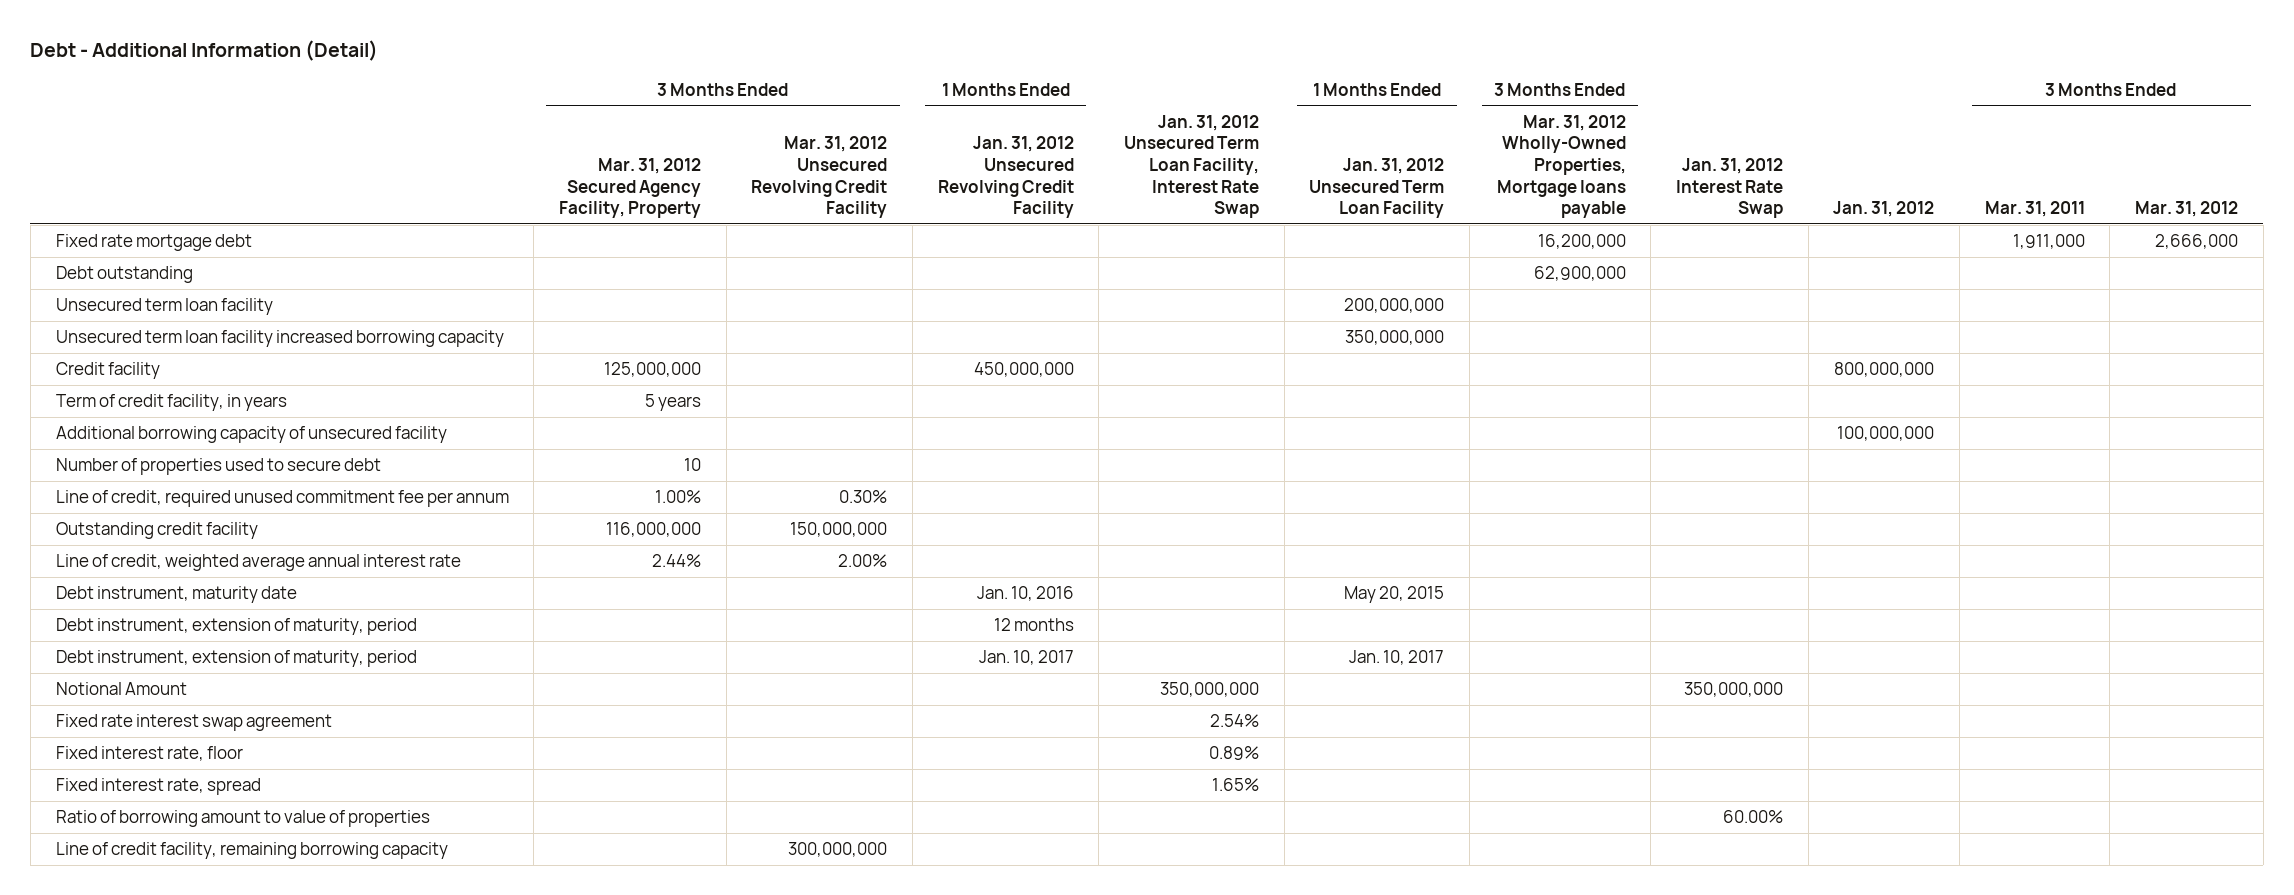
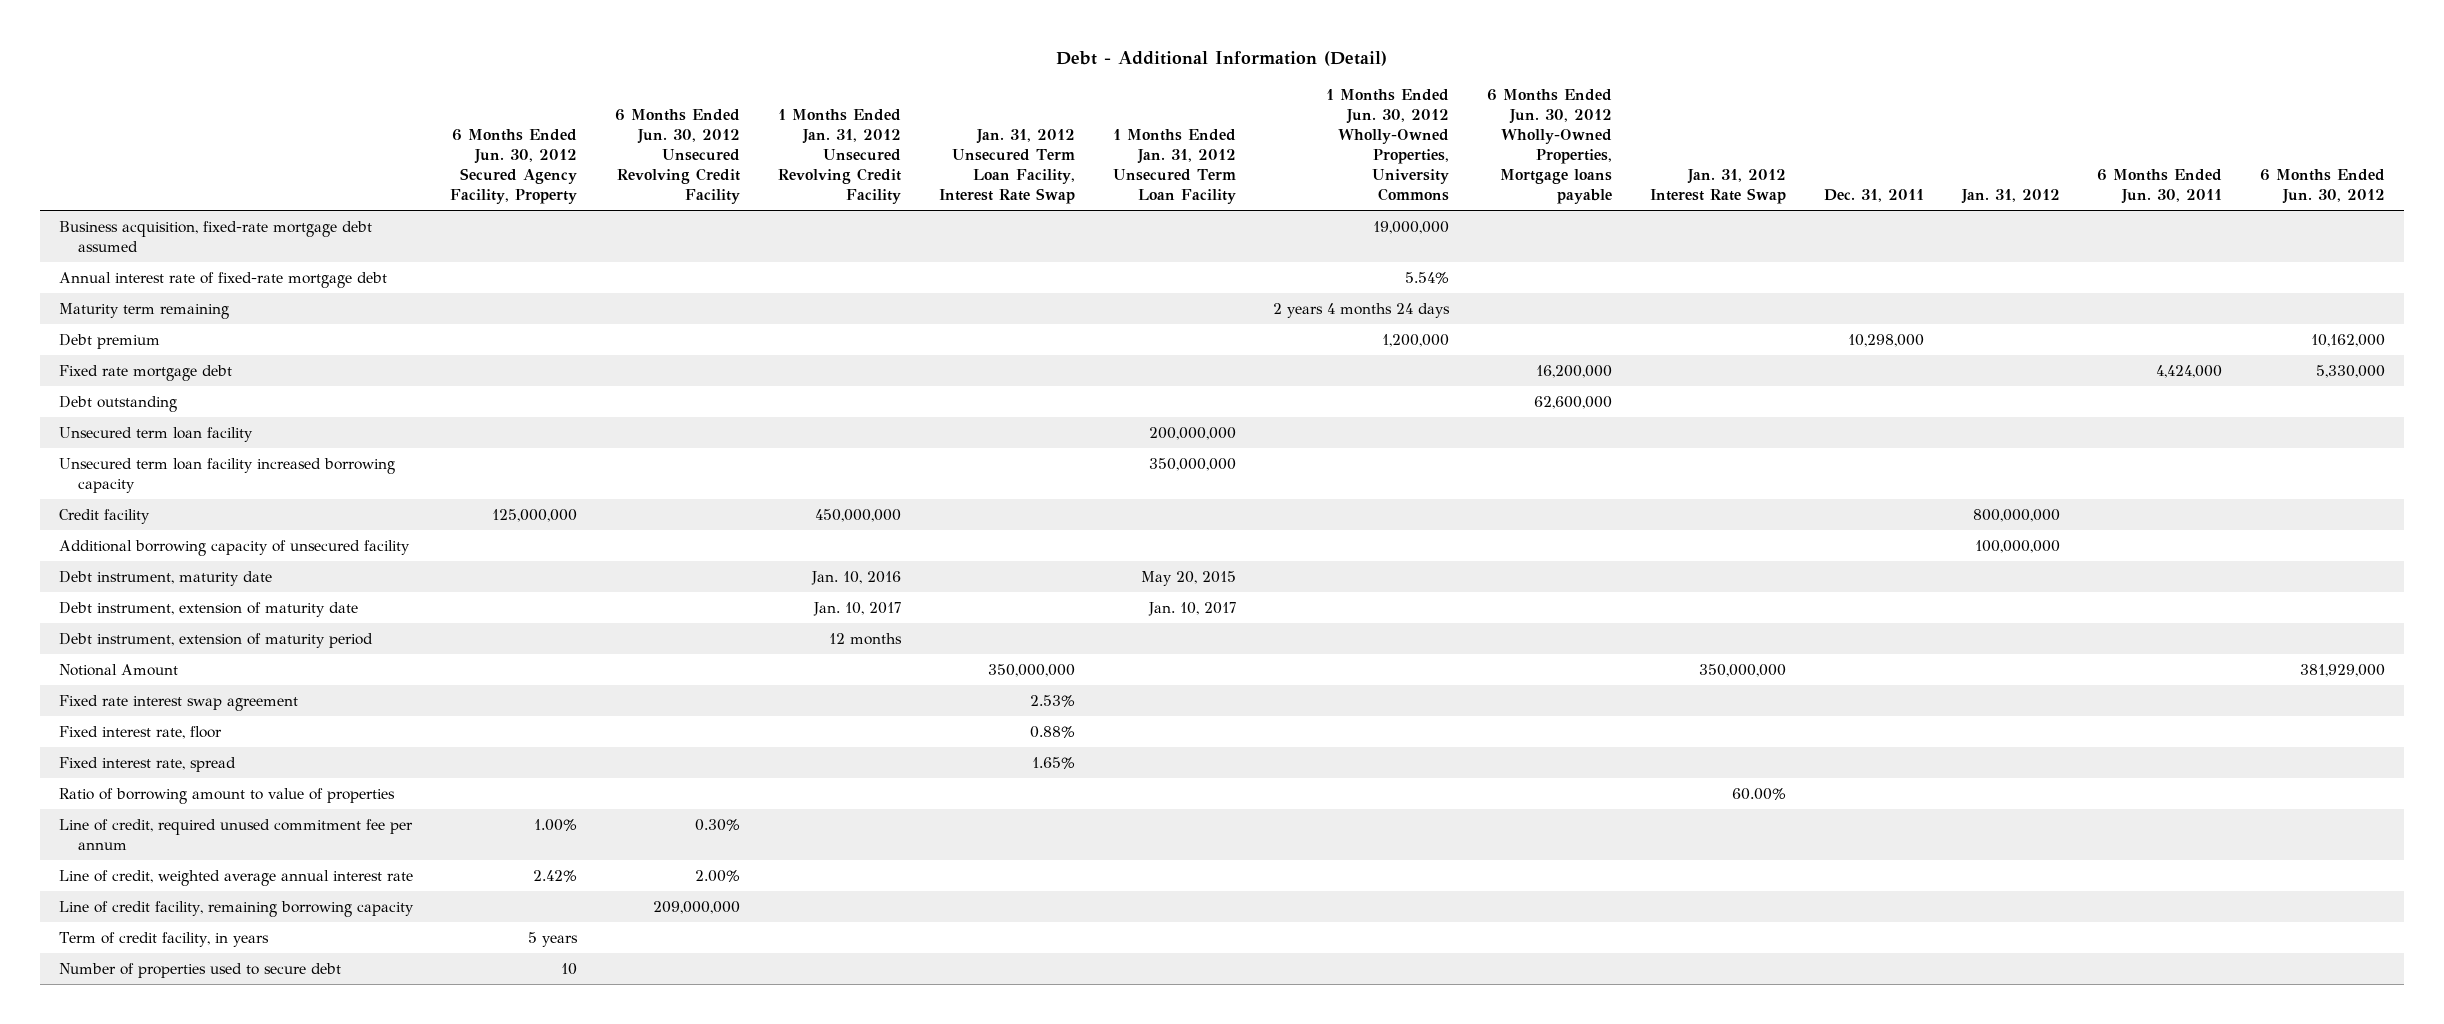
- | 3 Months Ended Mar. 31, 2012 Secured Agency Facility, Property | 3 Months Ended Mar. 31, 2012 Unsecured Revolving Credit Facility | 1 Months Ended Jan. 31, 2012 Unsecured Revolving Credit Facility | Jan. 31, 2012 Unsecured Term Loan Facility, Interest Rate Swap | 1 Months Ended Jan. 31, 2012 Unsecured Term Loan Facility | 3 Months Ended Mar. 31, 2012 Wholly-Owned Properties, Mortgage loans payable | Jan. 31, 2012 Interest Rate Swap | Jan. 31, 2012 | 3 Months Ended Mar. 31, 2011 | 3 Months Ended Mar. 31, 2012
+ | 6 Months Ended Jun. 30, 2012 Secured Agency Facility, Property | 6 Months Ended Jun. 30, 2012 Unsecured Revolving Credit Facility | 1 Months Ended Jan. 31, 2012 Unsecured Revolving Credit Facility | Jan. 31, 2012 Unsecured Term Loan Facility, Interest Rate Swap | 1 Months Ended Jan. 31, 2012 Unsecured Term Loan Facility | 1 Months Ended Jun. 30, 2012 Wholly-Owned Properties, University Commons | 6 Months Ended Jun. 30, 2012 Wholly-Owned Properties, Mortgage loans payable | Jan. 31, 2012 Interest Rate Swap | Dec. 31, 2011 | Jan. 31, 2012 | 6 Months Ended Jun. 30, 2011 | 6 Months Ended Jun. 30, 2012
+ Business acquisition, fixed-rate mortgage debt assumed | | | | | | 19,000,000 | | | | | |
+ Annual interest rate of fixed-rate mortgage debt | | | | | | 5.54% | | | | | |
+ Maturity term remaining | | | | | | 2 years 4 months 24 days | | | | | |
+ Debt premium | | | | | | 1,200,000 | | | 10,298,000 | | | 10,162,000
- Outstanding credit facility | 116,000,000 | 150,000,000 | | | | | | | |
- Debt instrument, extension of maturity, period | | | 12 months | | | | | | |
- Debt instrument, extension of maturity, period | | | Jan. 10, 2017 | | Jan. 10, 2017 | | | | |
+ Debt instrument, extension of maturity date | | | Jan. 10, 2017 | | Jan. 10, 2017 | | | | | | |
+ Debt instrument, extension of maturity period | | | 12 months | | | | | | | | |
- Fixed rate interest swap agreement | | | | 2.54% | | | | | |
- Fixed interest rate, floor | | | | 0.89% | | | | | |
+ Fixed rate interest swap agreement | | | | 2.53% | | | | | | | |
+ Fixed interest rate, floor | | | | 0.88% | | | | | | | |
moved down: Line of credit, required unused commitment fee per annum | 1.00% | 0.30% | | | | | | | | | |
moved down: Line of credit, weighted average annual interest rate | 2.42% | 2.00% | | | | | | | | | |
moved down: Term of credit facility, in years | 5 years | | | | | | | | | | |
moved down: Number of properties used to secure debt | 10 | | | | | | | | | | |

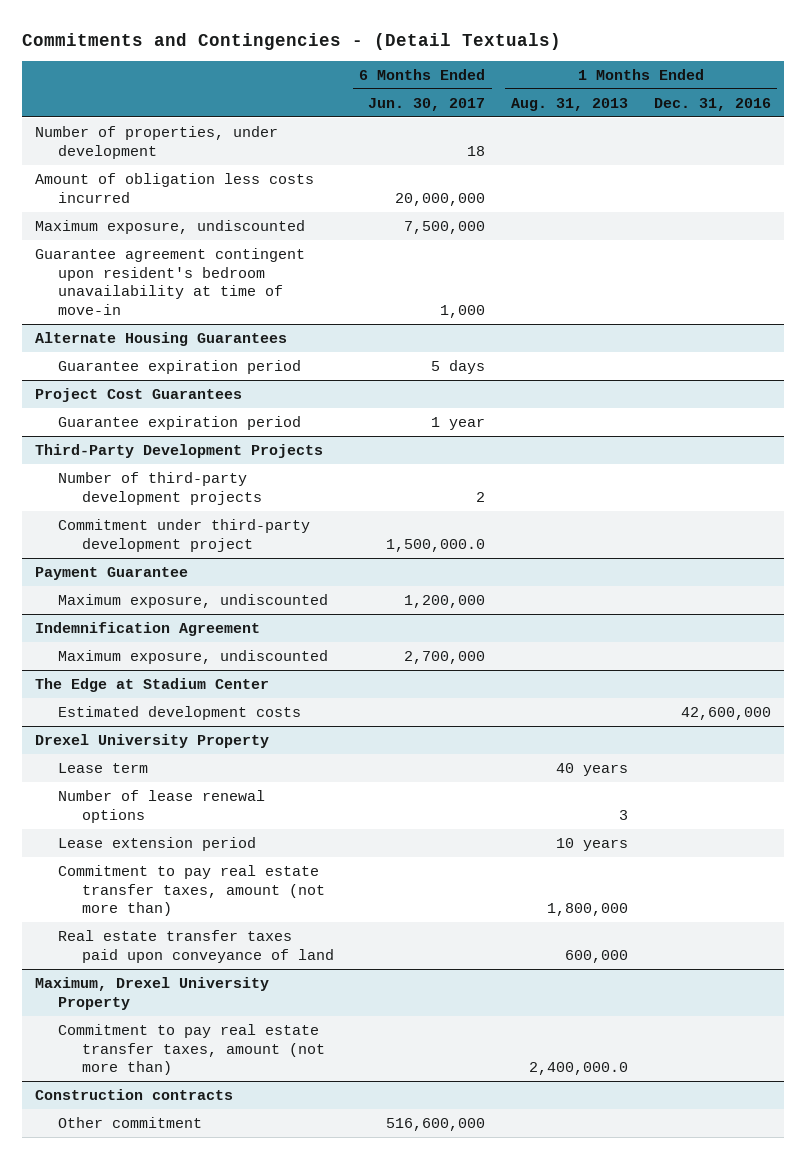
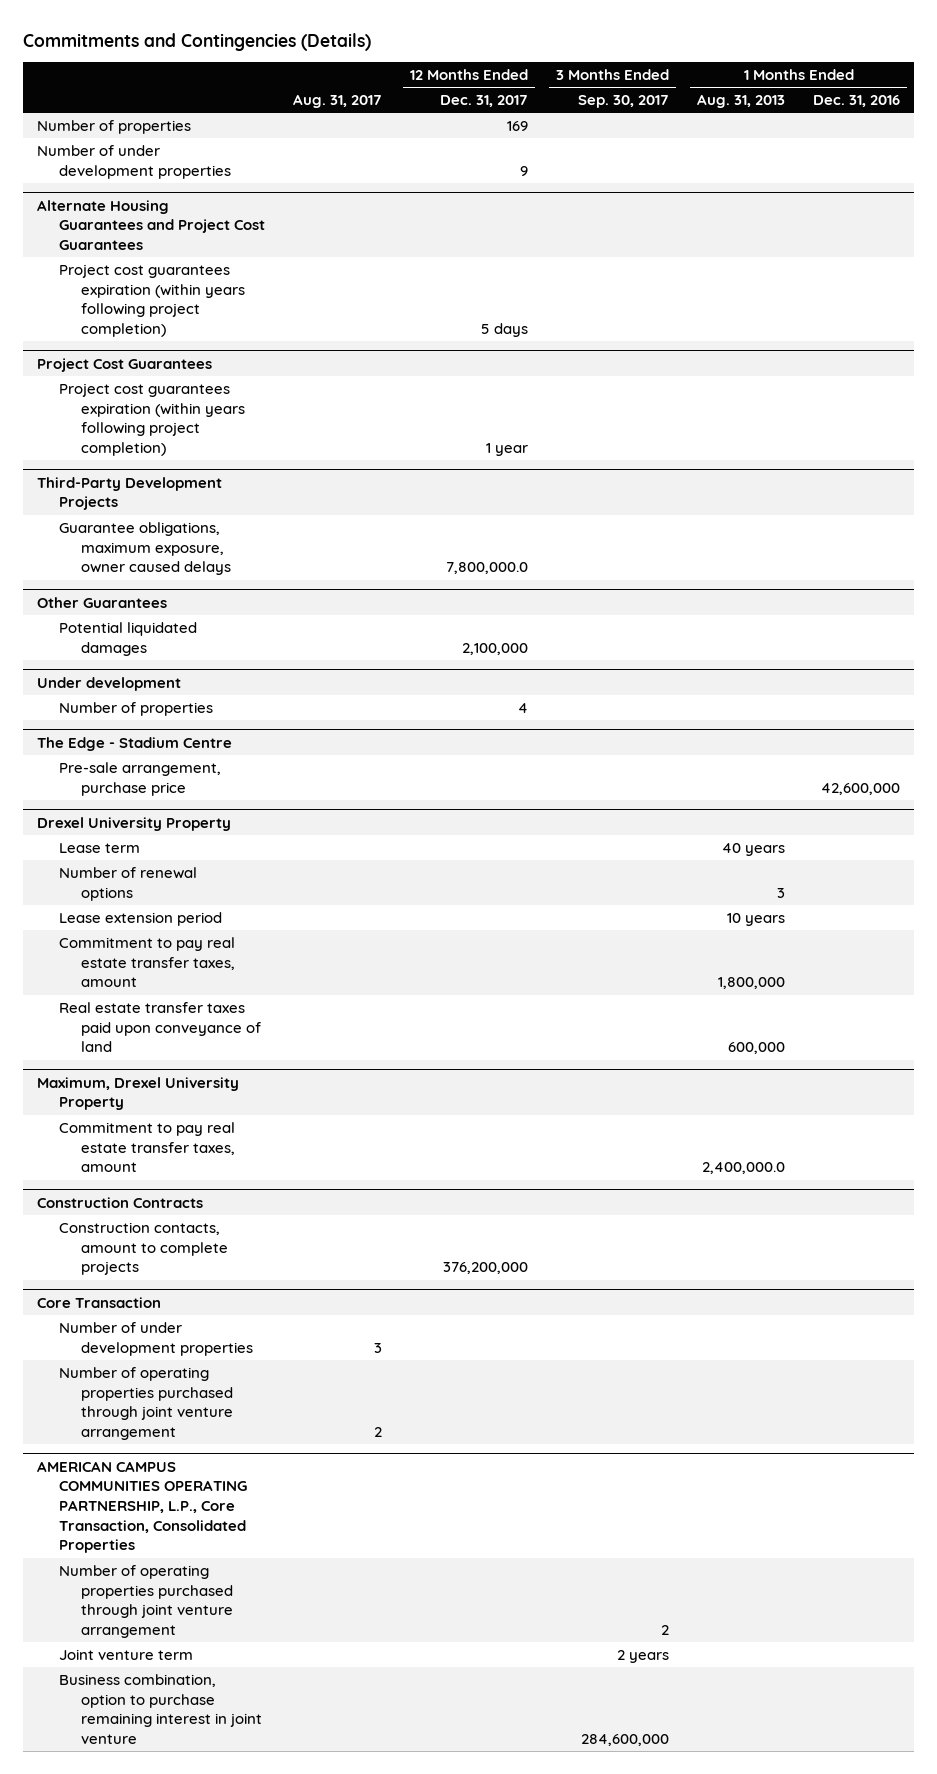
- Commitments and Contingencies - (Detail Textuals)
+ Commitments and Contingencies (Details)
- | 6 Months Ended Jun. 30, 2017 | 1 Months Ended Aug. 31, 2013 | 1 Months Ended Dec. 31, 2016
+ | Aug. 31, 2017 | 12 Months Ended Dec. 31, 2017 | 3 Months Ended Sep. 30, 2017 | 1 Months Ended Aug. 31, 2013 | 1 Months Ended Dec. 31, 2016
- Number of properties, under development | 18 | |
- Amount of obligation less costs incurred | 20,000,000 | |
- Maximum exposure, undiscounted | 7,500,000 | |
- Guarantee agreement contingent upon resident's bedroom unavailability at time of move-in | 1,000 | |
- Alternate Housing Guarantees
- Guarantee expiration period | 5 days | |
+ Number of properties | | 169 | | |
+ Number of under development properties | | 9 | | |
+ Alternate Housing Guarantees and Project Cost Guarantees
+ Project cost guarantees expiration (within years following project completion) | | 5 days | | |
@ Project Cost Guarantees
- Guarantee expiration period | 1 year | |
+ Project cost guarantees expiration (within years following project completion) | | 1 year | | |
@ Third-Party Development Projects
- Number of third-party development projects | 2 | |
- Commitment under third-party development project | 1,500,000.0 | |
- Payment Guarantee
- Maximum exposure, undiscounted | 1,200,000 | |
- Indemnification Agreement
- Maximum exposure, undiscounted | 2,700,000 | |
- The Edge at Stadium Center
- Estimated development costs | | | 42,600,000
@ Third-Party Development Projects
+ Guarantee obligations, maximum exposure, owner caused delays | | 7,800,000.0 | | |
+ Other Guarantees
+ Potential liquidated damages | | 2,100,000 | | |
+ Under development
+ Number of properties | | 4 | | |
+ The Edge - Stadium Centre
+ Pre-sale arrangement, purchase price | | | | | 42,600,000
@ Drexel University Property
- Number of lease renewal options | | 3 |
+ Number of renewal options | | | | 3 |
- Commitment to pay real estate transfer taxes, amount (not more than) | | 1,800,000 |
+ Commitment to pay real estate transfer taxes, amount | | | | 1,800,000 |
@ Maximum, Drexel University Property
- Commitment to pay real estate transfer taxes, amount (not more than) | | 2,400,000.0 |
- Construction contracts
- Other commitment | 516,600,000 | |
@ Maximum, Drexel University Property
+ Commitment to pay real estate transfer taxes, amount | | | | 2,400,000.0 |
+ Construction Contracts
+ Construction contacts, amount to complete projects | | 376,200,000 | | |
+ Core Transaction
+ Number of under development properties | 3 | | | |
+ Number of operating properties purchased through joint venture arrangement | 2 | | | |
+ AMERICAN CAMPUS COMMUNITIES OPERATING PARTNERSHIP, L.P., Core Transaction, Consolidated Properties
+ Number of operating properties purchased through joint venture arrangement | | | 2 | |
+ Joint venture term | | | 2 years | |
+ Business combination, option to purchase remaining interest in joint venture | | | 284,600,000 | |

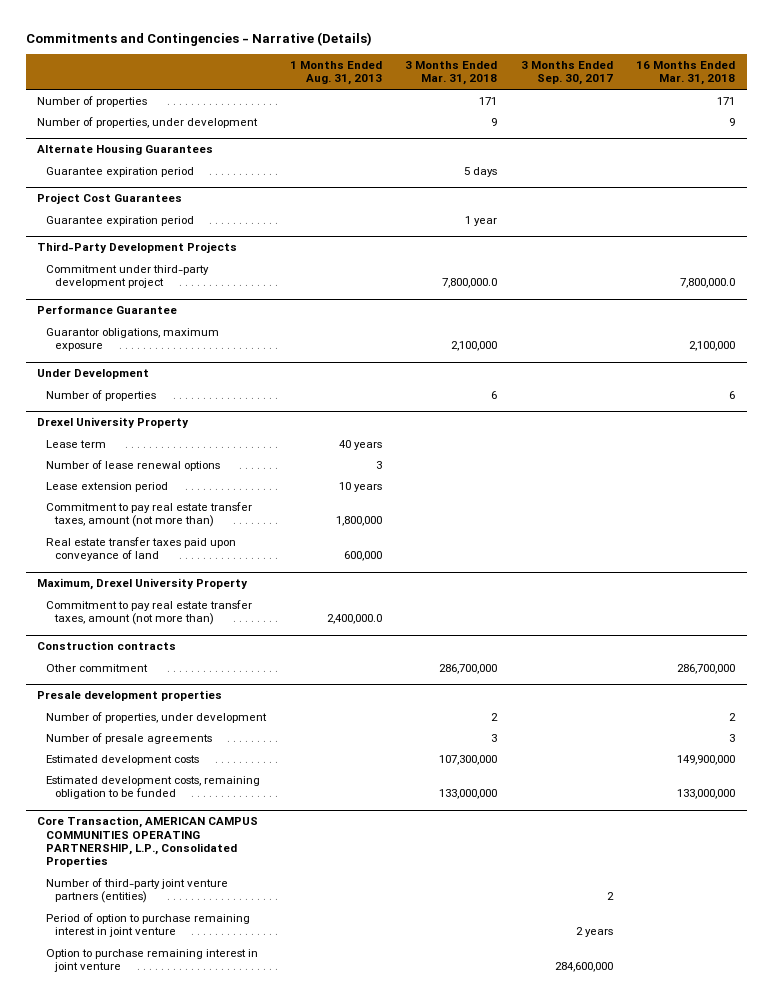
- Commitments and Contingencies (Details)
+ Commitments and Contingencies - Narrative (Details)
- | Aug. 31, 2017 | 12 Months Ended Dec. 31, 2017 | 3 Months Ended Sep. 30, 2017 | 1 Months Ended Aug. 31, 2013 | 1 Months Ended Dec. 31, 2016
+ | 1 Months Ended Aug. 31, 2013 | 3 Months Ended Mar. 31, 2018 | 3 Months Ended Sep. 30, 2017 | 16 Months Ended Mar. 31, 2018
- Number of under development properties | | 9 | | |
- Alternate Housing Guarantees and Project Cost Guarantees
- Project cost guarantees expiration (within years following project completion) | | 5 days | | |
+ Number of properties, under development | | 9 | | 9
+ Alternate Housing Guarantees
+ Guarantee expiration period | | 5 days | |
@ Project Cost Guarantees
- Project cost guarantees expiration (within years following project completion) | | 1 year | | |
+ Guarantee expiration period | | 1 year | |
@ Third-Party Development Projects
- Guarantee obligations, maximum exposure, owner caused delays | | 7,800,000.0 | | |
- Other Guarantees
- Potential liquidated damages | | 2,100,000 | | |
- Under development
@ Third-Party Development Projects
+ Commitment under third-party development project | | 7,800,000.0 | | 7,800,000.0
+ Performance Guarantee
+ Guarantor obligations, maximum exposure | | 2,100,000 | | 2,100,000
+ Under Development
- The Edge - Stadium Centre
- Pre-sale arrangement, purchase price | | | | | 42,600,000
@ Drexel University Property
- Number of renewal options | | | | 3 |
+ Number of lease renewal options | 3 | | |
- Commitment to pay real estate transfer taxes, amount | | | | 1,800,000 |
+ Commitment to pay real estate transfer taxes, amount (not more than) | 1,800,000 | | |
@ Maximum, Drexel University Property
- Commitment to pay real estate transfer taxes, amount | | | | 2,400,000.0 |
- Construction Contracts
- Construction contacts, amount to complete projects | | 376,200,000 | | |
- Core Transaction
- Number of under development properties | 3 | | | |
- Number of operating properties purchased through joint venture arrangement | 2 | | | |
- AMERICAN CAMPUS COMMUNITIES OPERATING PARTNERSHIP, L.P., Core Transaction, Consolidated Properties
- Number of operating properties purchased through joint venture arrangement | | | 2 | |
- Joint venture term | | | 2 years | |
- Business combination, option to purchase remaining interest in joint venture | | | 284,600,000 | |
@ Maximum, Drexel University Property
+ Commitment to pay real estate transfer taxes, amount (not more than) | 2,400,000.0 | | |
+ Construction contracts
+ Other commitment | | 286,700,000 | | 286,700,000
+ Presale development properties
+ Number of properties, under development | | 2 | | 2
+ Number of presale agreements | | 3 | | 3
+ Estimated development costs | | 107,300,000 | | 149,900,000
+ Estimated development costs, remaining obligation to be funded | | 133,000,000 | | 133,000,000
+ Core Transaction, AMERICAN CAMPUS COMMUNITIES OPERATING PARTNERSHIP, L.P., Consolidated Properties
+ Number of third-party joint venture partners (entities) | | | 2 |
+ Period of option to purchase remaining interest in joint venture | | | 2 years |
+ Option to purchase remaining interest in joint venture | | | 284,600,000 |

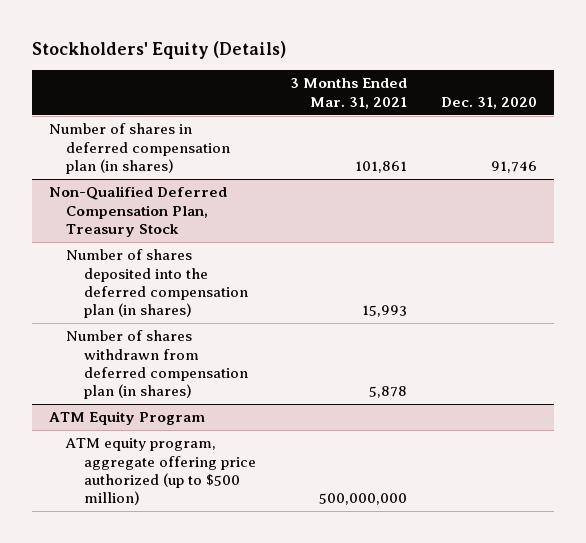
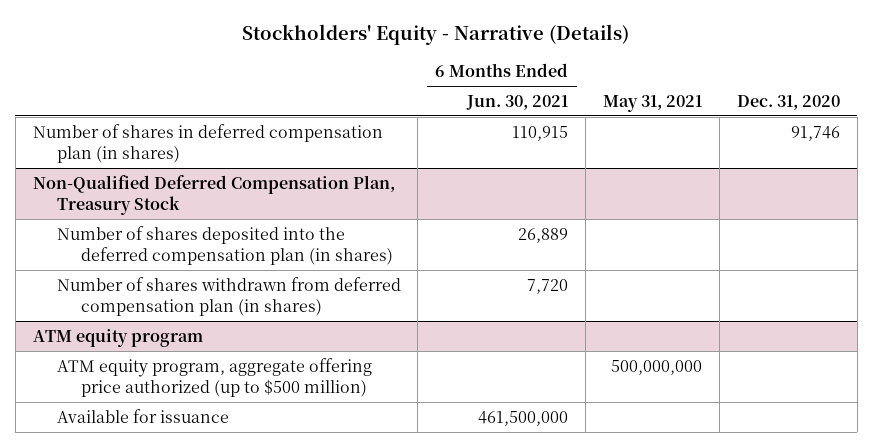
- Stockholders' Equity (Details)
+ Stockholders' Equity - Narrative (Details)
- | 3 Months Ended Mar. 31, 2021 | Dec. 31, 2020
+ | 6 Months Ended Jun. 30, 2021 | May 31, 2021 | Dec. 31, 2020
- ATM Equity Program
+ ATM equity program
+ Available for issuance | 461,500,000 | |

